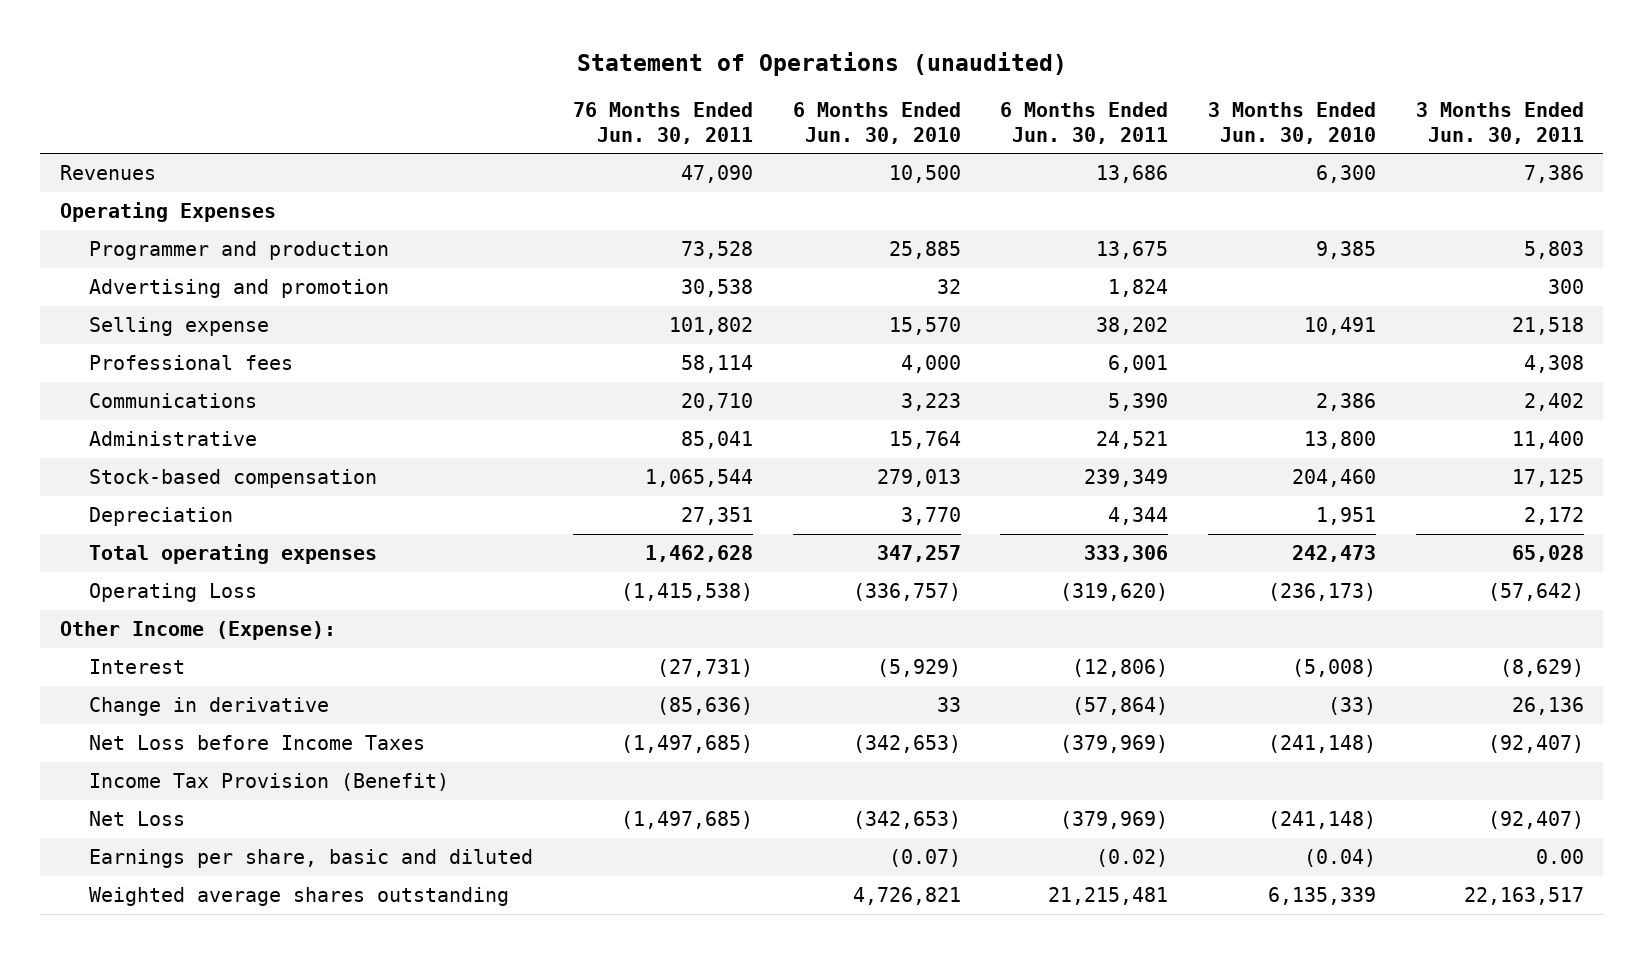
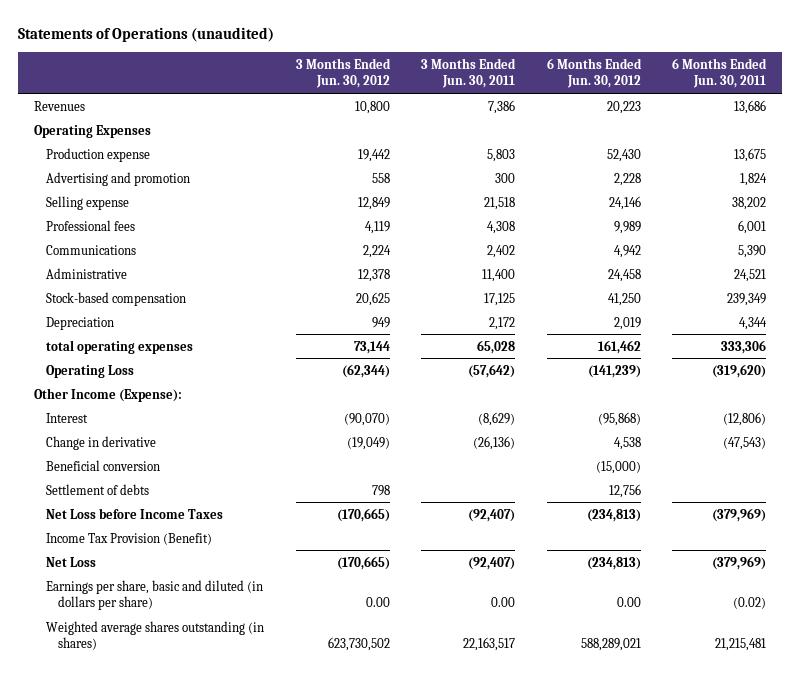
- Statement of Operations (unaudited)
+ Statements of Operations (unaudited)
- | 76 Months Ended Jun. 30, 2011 | 6 Months Ended Jun. 30, 2010 | 6 Months Ended Jun. 30, 2011 | 3 Months Ended Jun. 30, 2010 | 3 Months Ended Jun. 30, 2011
+ | 3 Months Ended Jun. 30, 2012 | 3 Months Ended Jun. 30, 2011 | 6 Months Ended Jun. 30, 2012 | 6 Months Ended Jun. 30, 2011
- Programmer and production | 73,528 | 25,885 | 13,675 | 9,385 | 5,803
+ Production expense | 19,442 | 5,803 | 52,430 | 13,675
- Total operating expenses | 1,462,628 | 347,257 | 333,306 | 242,473 | 65,028
+ total operating expenses | 73,144 | 65,028 | 161,462 | 333,306
- Change in derivative | (85,636) | 33 | (57,864) | (33) | 26,136
+ Change in derivative | (19,049) | (26,136) | 4,538 | (47,543)
+ Beneficial conversion | | | (15,000) |
+ Settlement of debts | 798 | | 12,756 |
- Earnings per share, basic and diluted | | (0.07) | (0.02) | (0.04) | 0.00
- Weighted average shares outstanding | | 4,726,821 | 21,215,481 | 6,135,339 | 22,163,517
+ Earnings per share, basic and diluted (in dollars per share) | 0.00 | 0.00 | 0.00 | (0.02)
+ Weighted average shares outstanding (in shares) | 623,730,502 | 22,163,517 | 588,289,021 | 21,215,481

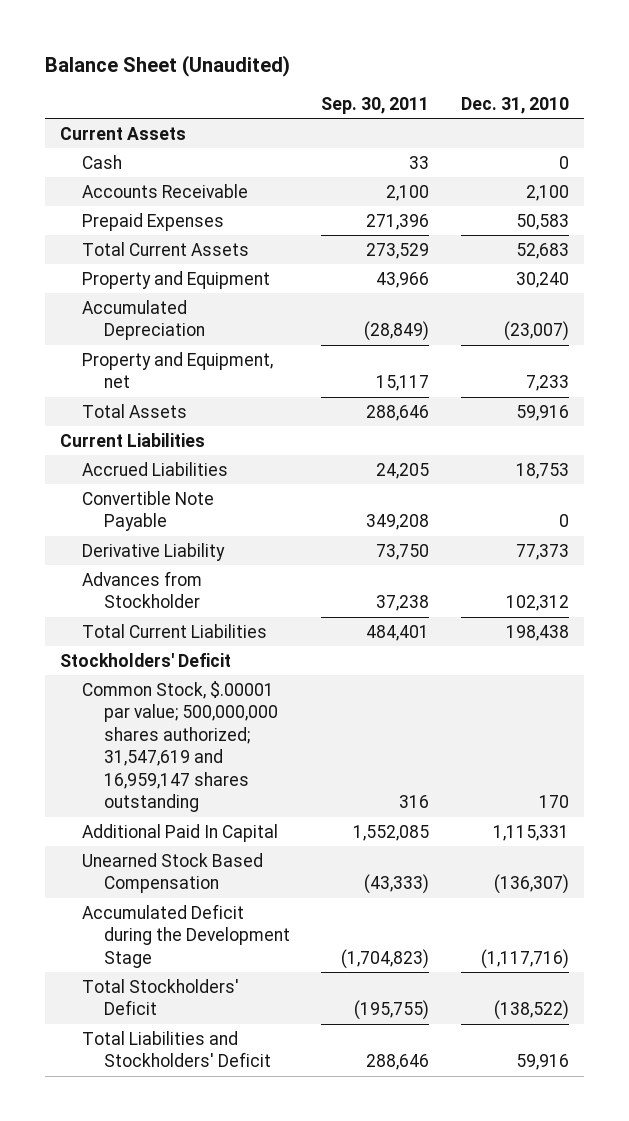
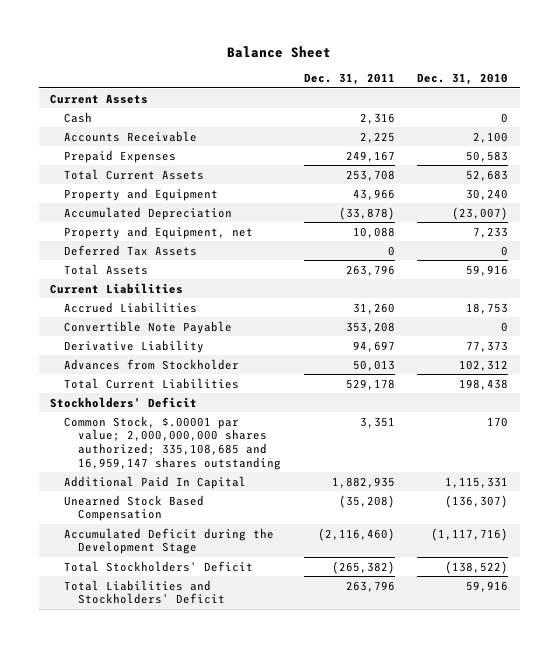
- Balance Sheet (Unaudited)
+ Balance Sheet
- | Sep. 30, 2011 | Dec. 31, 2010
+ | Dec. 31, 2011 | Dec. 31, 2010
+ Deferred Tax Assets | 0 | 0
- Common Stock, $.00001 par value; 500,000,000 shares authorized; 31,547,619 and 16,959,147 shares outstanding | 316 | 170
+ Common Stock, $.00001 par value; 2,000,000,000 shares authorized; 335,108,685 and 16,959,147 shares outstanding | 3,351 | 170

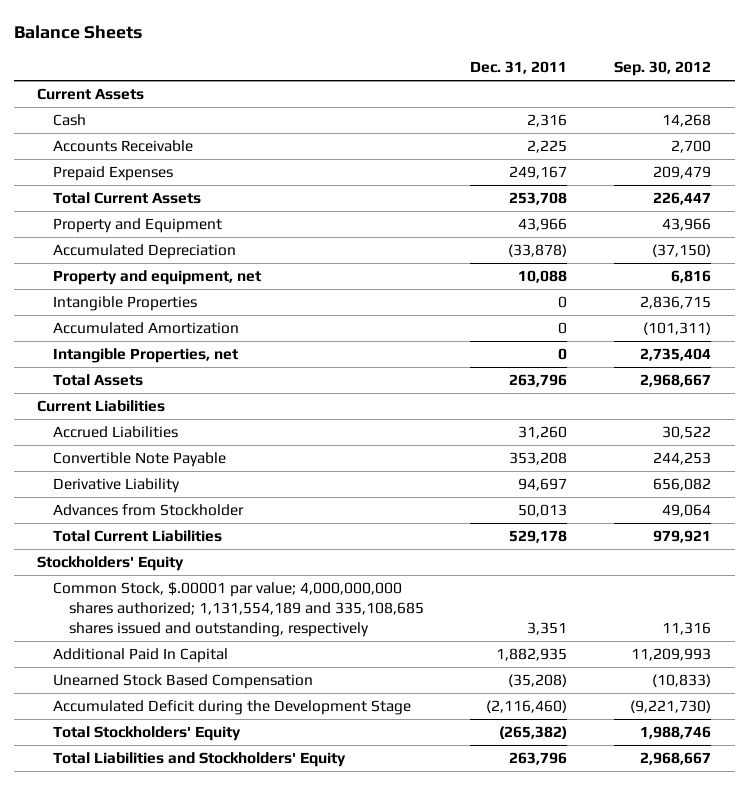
- Balance Sheet
+ Balance Sheets
- | Dec. 31, 2011 | Dec. 31, 2010
+ | Dec. 31, 2011 | Sep. 30, 2012
- Property and Equipment, net | 10,088 | 7,233
- Deferred Tax Assets | 0 | 0
+ Property and equipment, net | 10,088 | 6,816
+ Intangible Properties | 0 | 2,836,715
+ Accumulated Amortization | 0 | (101,311)
+ Intangible Properties, net | 0 | 2,735,404
- Stockholders' Deficit
- Common Stock, $.00001 par value; 2,000,000,000 shares authorized; 335,108,685 and 16,959,147 shares outstanding | 3,351 | 170
+ Stockholders' Equity
+ Common Stock, $.00001 par value; 4,000,000,000 shares authorized; 1,131,554,189 and 335,108,685 shares issued and outstanding, respectively | 3,351 | 11,316
- Total Stockholders' Deficit | (265,382) | (138,522)
- Total Liabilities and Stockholders' Deficit | 263,796 | 59,916
+ Total Stockholders' Equity | (265,382) | 1,988,746
+ Total Liabilities and Stockholders' Equity | 263,796 | 2,968,667

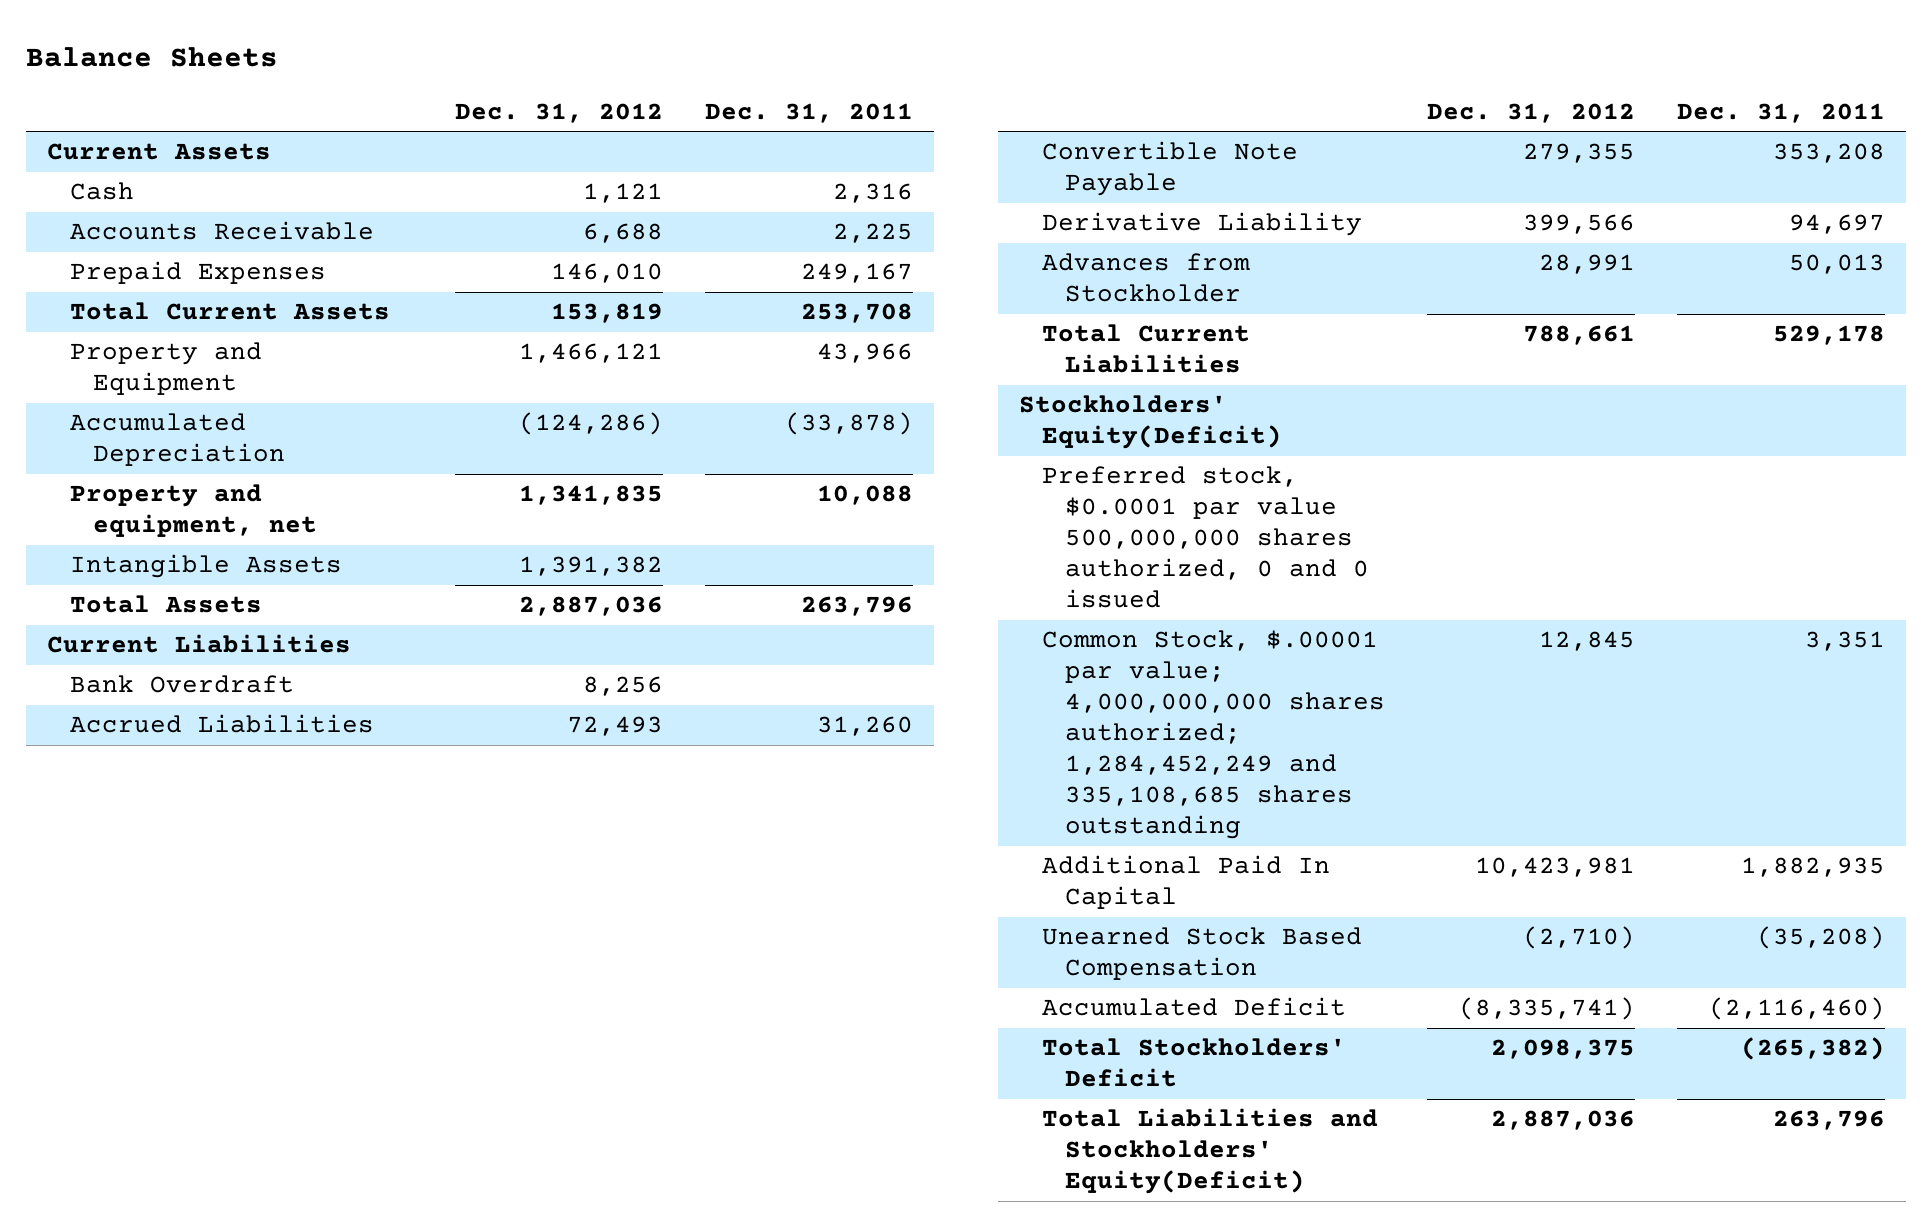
- | Dec. 31, 2011 | Sep. 30, 2012
+ | Dec. 31, 2012 | Dec. 31, 2011
- Intangible Properties | 0 | 2,836,715
- Accumulated Amortization | 0 | (101,311)
- Intangible Properties, net | 0 | 2,735,404
+ Intangible Assets | 1,391,382 |
+ Bank Overdraft | 8,256 |
- Stockholders' Equity
- Common Stock, $.00001 par value; 4,000,000,000 shares authorized; 1,131,554,189 and 335,108,685 shares issued and outstanding, respectively | 3,351 | 11,316
+ Stockholders' Equity(Deficit)
+ Preferred stock, $0.0001 par value 500,000,000 shares authorized, 0 and 0 issued
+ Common Stock, $.00001 par value; 4,000,000,000 shares authorized; 1,284,452,249 and 335,108,685 shares outstanding | 12,845 | 3,351
- Accumulated Deficit during the Development Stage | (2,116,460) | (9,221,730)
- Total Stockholders' Equity | (265,382) | 1,988,746
- Total Liabilities and Stockholders' Equity | 263,796 | 2,968,667
+ Accumulated Deficit | (8,335,741) | (2,116,460)
+ Total Stockholders' Deficit | 2,098,375 | (265,382)
+ Total Liabilities and Stockholders' Equity(Deficit) | 2,887,036 | 263,796

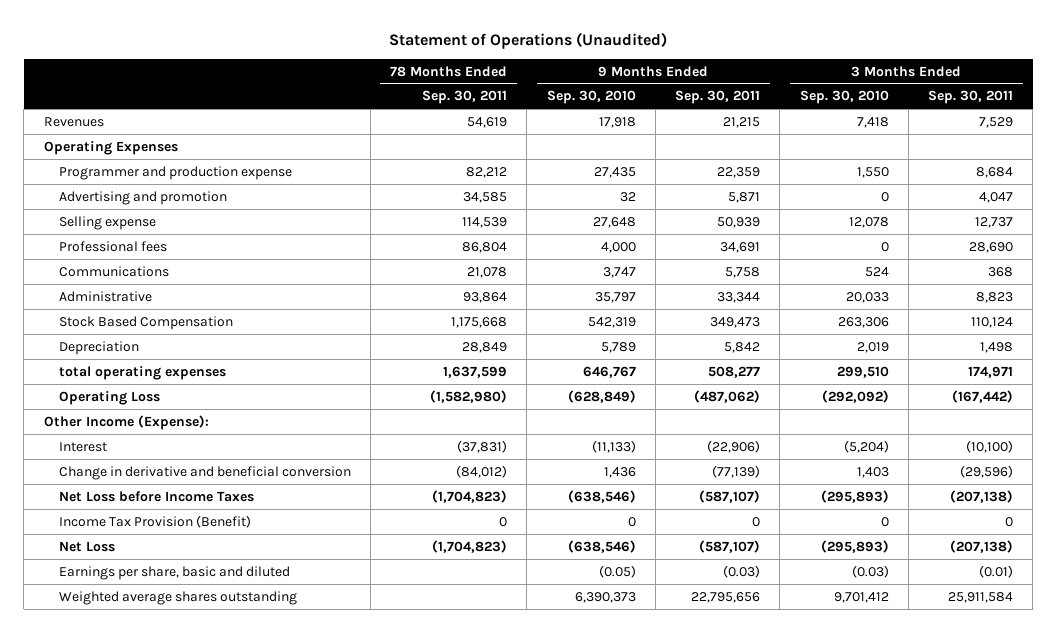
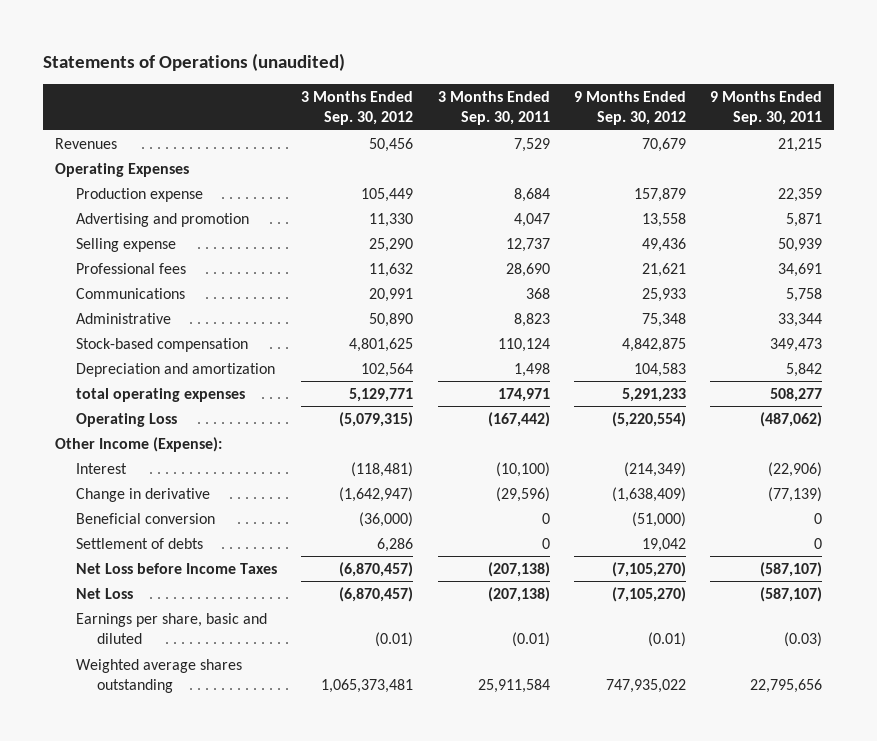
- Statement of Operations (Unaudited)
+ Statements of Operations (unaudited)
- | 78 Months Ended Sep. 30, 2011 | 9 Months Ended Sep. 30, 2010 | 9 Months Ended Sep. 30, 2011 | 3 Months Ended Sep. 30, 2010 | 3 Months Ended Sep. 30, 2011
+ | 3 Months Ended Sep. 30, 2012 | 3 Months Ended Sep. 30, 2011 | 9 Months Ended Sep. 30, 2012 | 9 Months Ended Sep. 30, 2011
- Programmer and production expense | 82,212 | 27,435 | 22,359 | 1,550 | 8,684
+ Production expense | 105,449 | 8,684 | 157,879 | 22,359
- Stock Based Compensation | 1,175,668 | 542,319 | 349,473 | 263,306 | 110,124
- Depreciation | 28,849 | 5,789 | 5,842 | 2,019 | 1,498
+ Stock-based compensation | 4,801,625 | 110,124 | 4,842,875 | 349,473
+ Depreciation and amortization | 102,564 | 1,498 | 104,583 | 5,842
- Change in derivative and beneficial conversion | (84,012) | 1,436 | (77,139) | 1,403 | (29,596)
+ Change in derivative | (1,642,947) | (29,596) | (1,638,409) | (77,139)
+ Beneficial conversion | (36,000) | 0 | (51,000) | 0
+ Settlement of debts | 6,286 | 0 | 19,042 | 0
- Income Tax Provision (Benefit) | 0 | 0 | 0 | 0 | 0

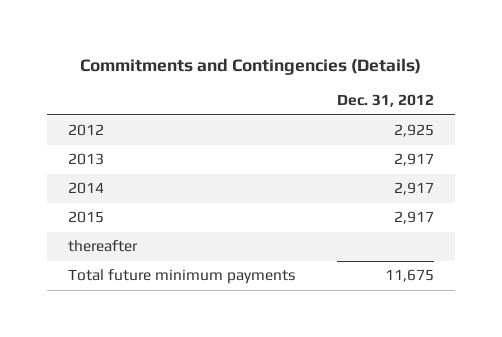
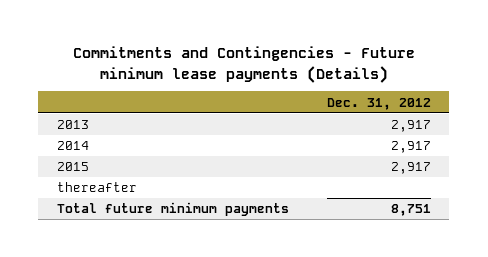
- Commitments and Contingencies (Details)
+ Commitments and Contingencies - Future minimum lease payments (Details)
- 2012 | 2,925
- Total future minimum payments | 11,675
+ Total future minimum payments | 8,751

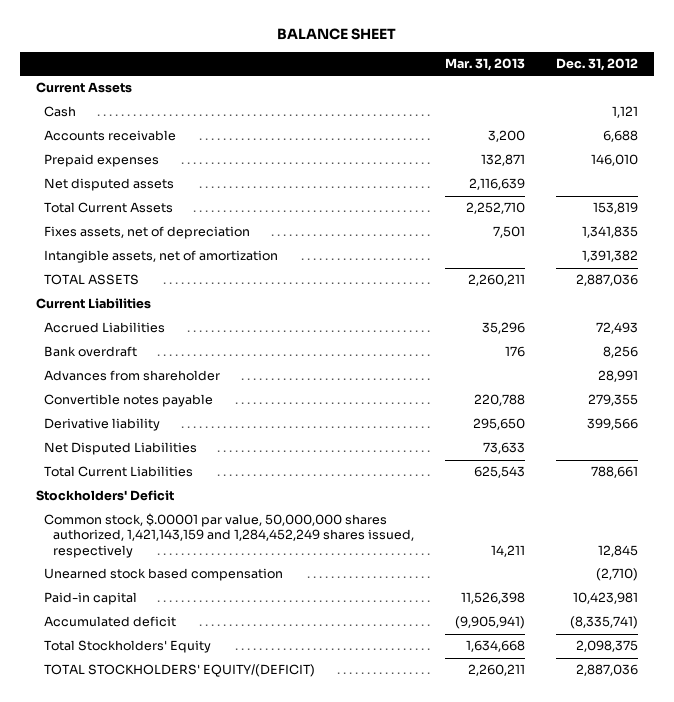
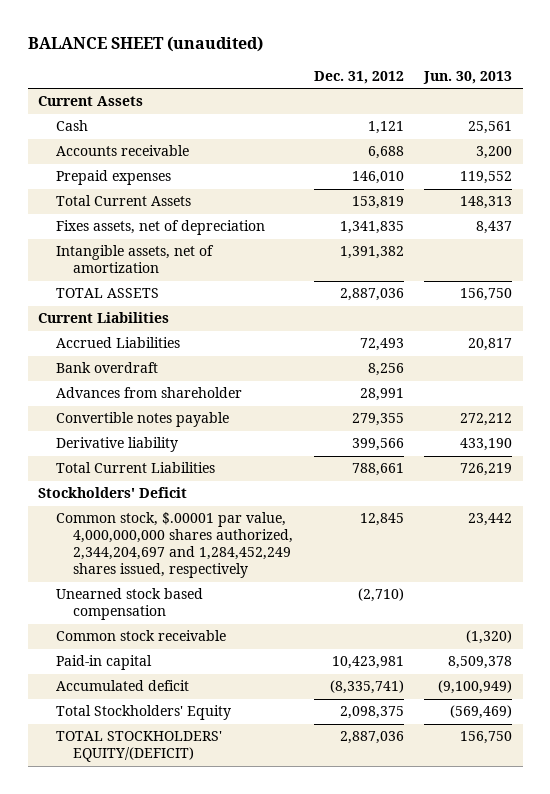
- BALANCE SHEET
+ BALANCE SHEET (unaudited)
- | Mar. 31, 2013 | Dec. 31, 2012
+ | Dec. 31, 2012 | Jun. 30, 2013
- Net disputed assets | 2,116,639 |
- Net Disputed Liabilities | 73,633 |
- Common stock, $.00001 par value, 50,000,000 shares authorized, 1,421,143,159 and 1,284,452,249 shares issued, respectively | 14,211 | 12,845
+ Common stock, $.00001 par value, 4,000,000,000 shares authorized, 2,344,204,697 and 1,284,452,249 shares issued, respectively | 12,845 | 23,442
+ Common stock receivable | | (1,320)

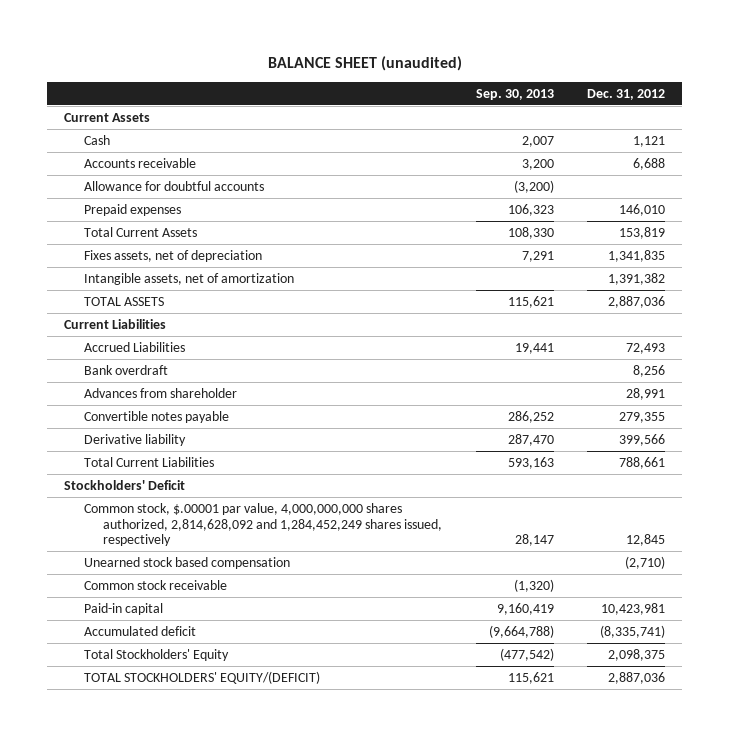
- | Dec. 31, 2012 | Jun. 30, 2013
+ | Sep. 30, 2013 | Dec. 31, 2012
+ Allowance for doubtful accounts | (3,200) |
- Common stock, $.00001 par value, 4,000,000,000 shares authorized, 2,344,204,697 and 1,284,452,249 shares issued, respectively | 12,845 | 23,442
+ Common stock, $.00001 par value, 4,000,000,000 shares authorized, 2,814,628,092 and 1,284,452,249 shares issued, respectively | 28,147 | 12,845

